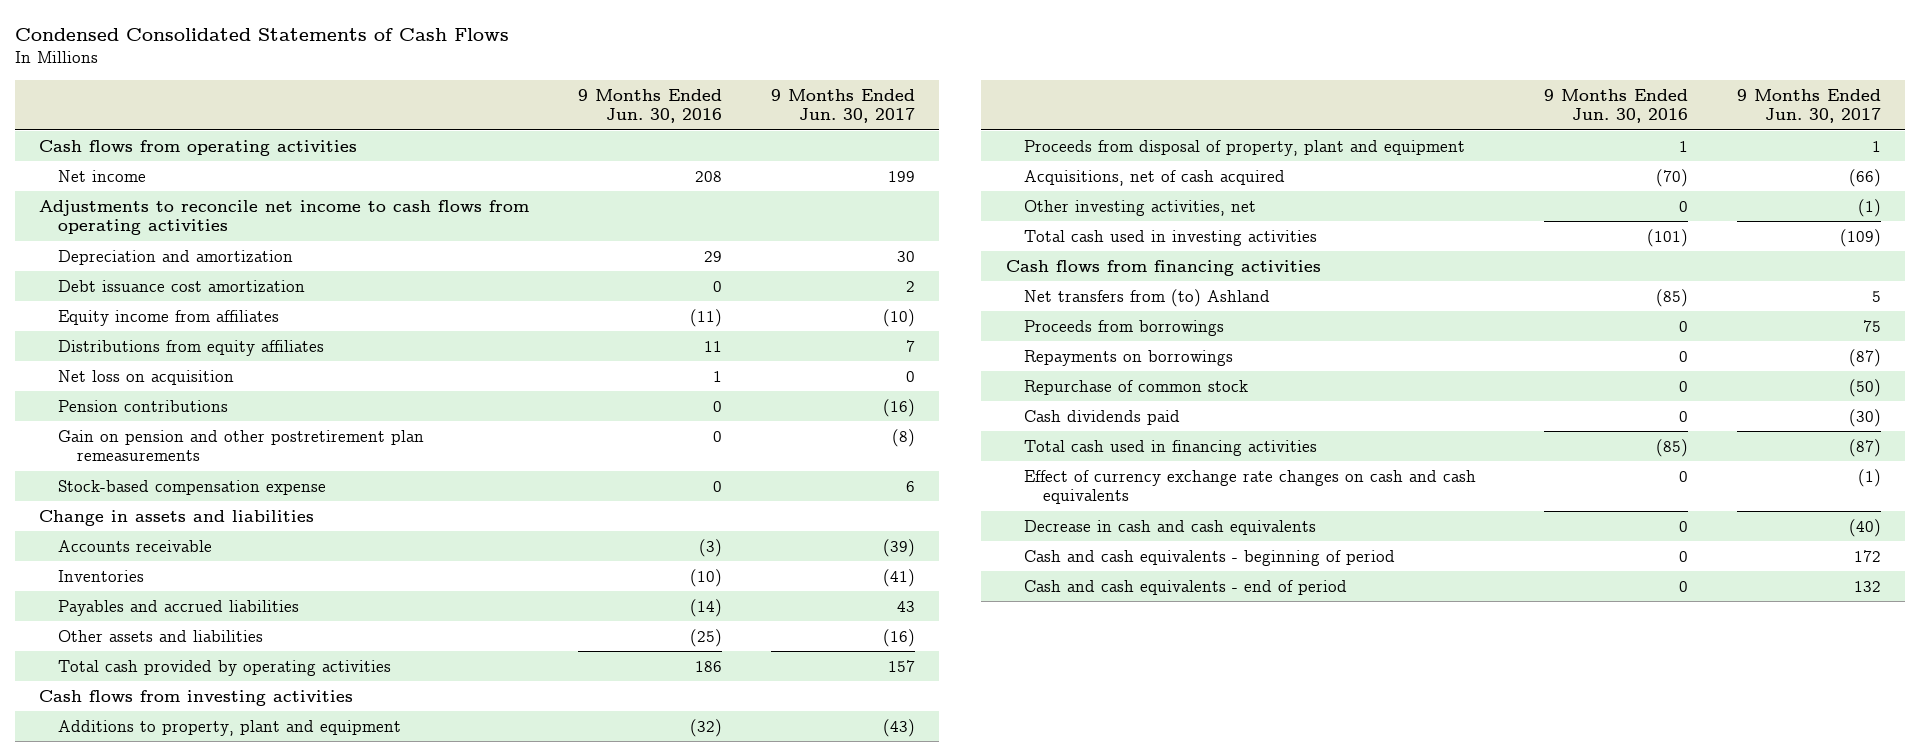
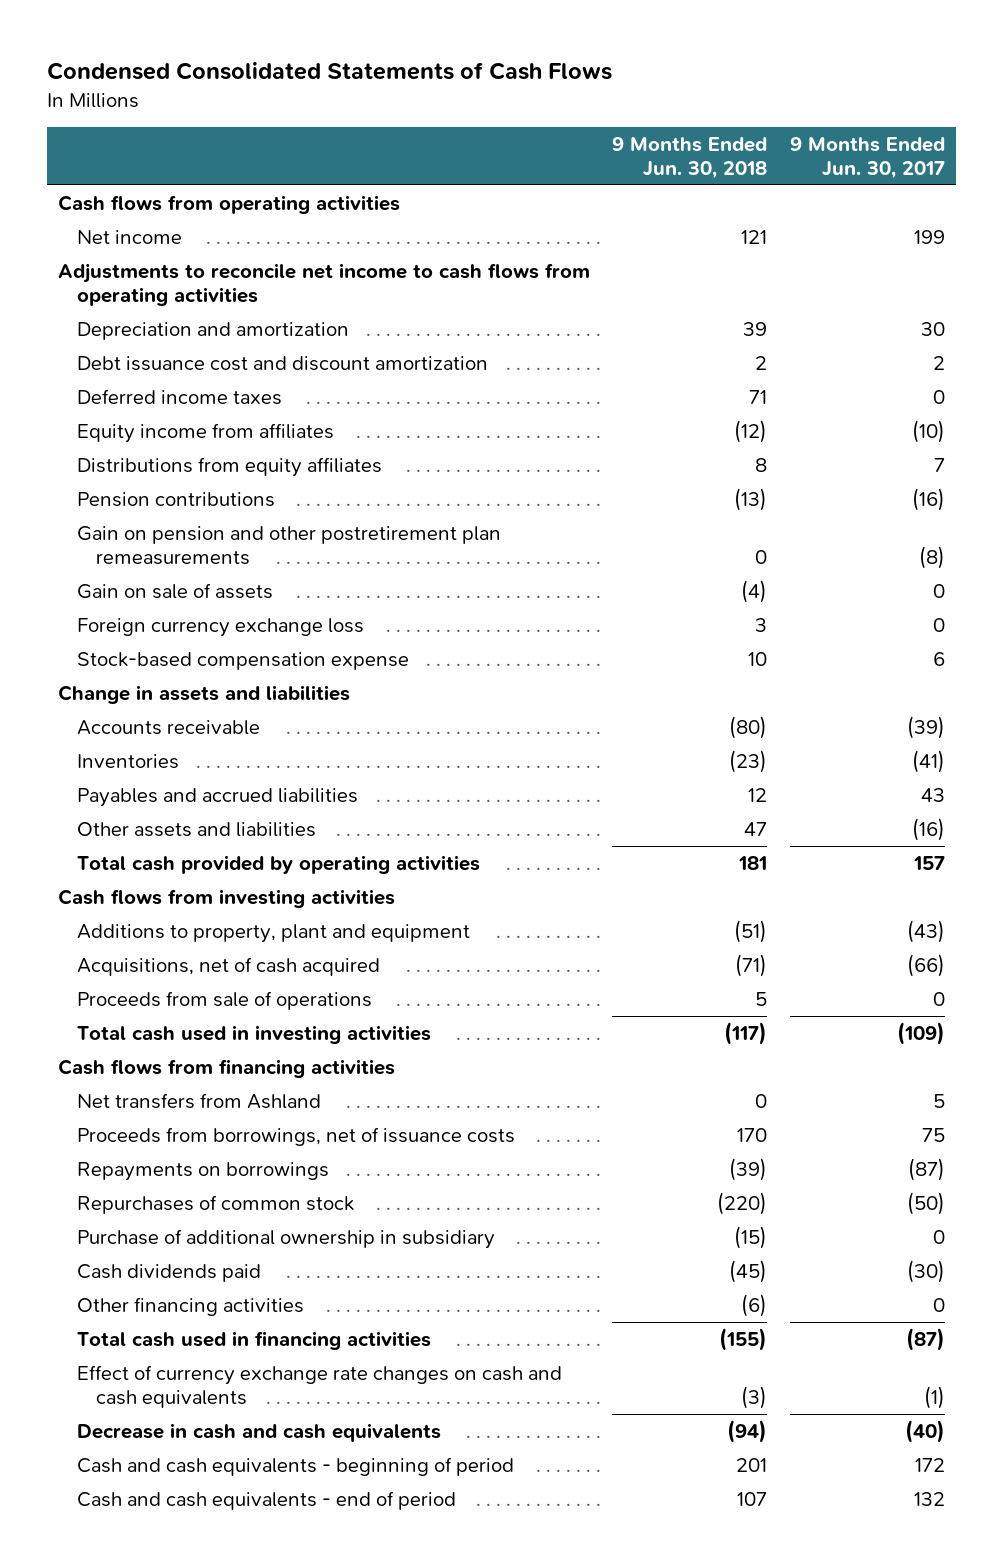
- | 9 Months Ended Jun. 30, 2016 | 9 Months Ended Jun. 30, 2017
+ | 9 Months Ended Jun. 30, 2018 | 9 Months Ended Jun. 30, 2017
- Debt issuance cost amortization | 0 | 2
+ Debt issuance cost and discount amortization | 2 | 2
+ Deferred income taxes | 71 | 0
- Net loss on acquisition | 1 | 0
+ Gain on sale of assets | (4) | 0
+ Foreign currency exchange loss | 3 | 0
- Proceeds from disposal of property, plant and equipment | 1 | 1
- Other investing activities, net | 0 | (1)
+ Proceeds from sale of operations | 5 | 0
- Net transfers from (to) Ashland | (85) | 5
- Proceeds from borrowings | 0 | 75
+ Net transfers from Ashland | 0 | 5
+ Proceeds from borrowings, net of issuance costs | 170 | 75
- Repurchase of common stock | 0 | (50)
+ Repurchases of common stock | (220) | (50)
+ Purchase of additional ownership in subsidiary | (15) | 0
+ Other financing activities | (6) | 0

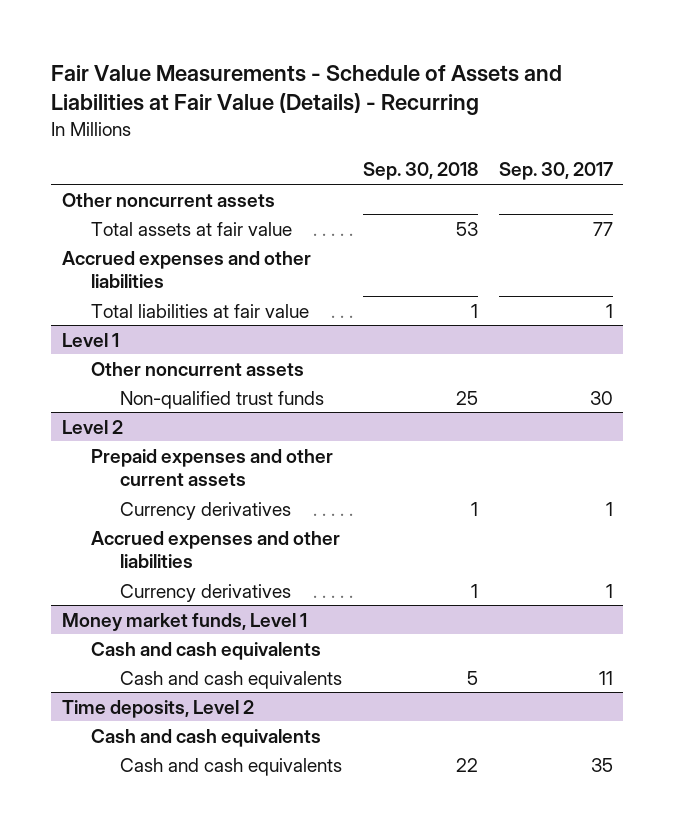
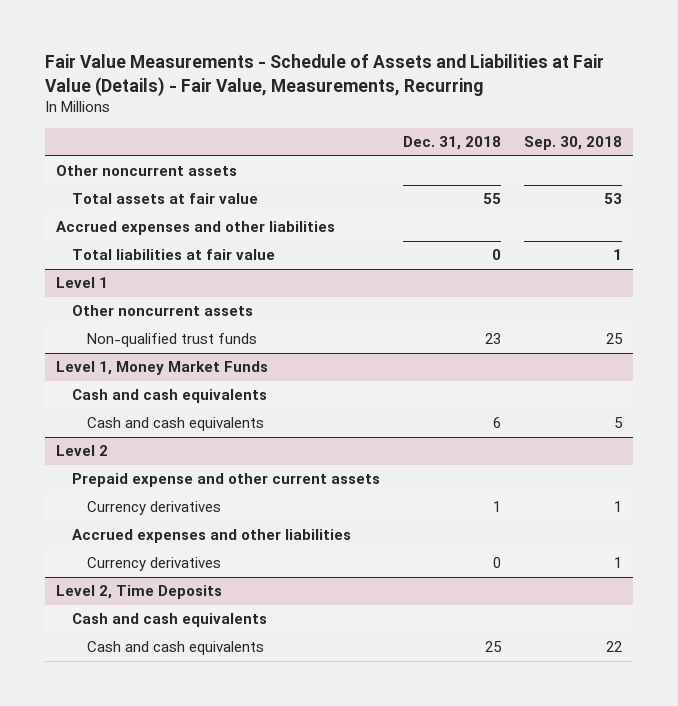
- Fair Value Measurements - Schedule of Assets and Liabilities at Fair Value (Details) - Recurring
+ Fair Value Measurements - Schedule of Assets and Liabilities at Fair Value (Details) - Fair Value, Measurements, Recurring
- | Sep. 30, 2018 | Sep. 30, 2017
+ | Dec. 31, 2018 | Sep. 30, 2018
+ Level 1, Money Market Funds
+ Cash and cash equivalents
+ Cash and cash equivalents | 6 | 5
@ Level 2
- Prepaid expenses and other current assets
+ Prepaid expense and other current assets
- Money market funds, Level 1
- Cash and cash equivalents
- Cash and cash equivalents | 5 | 11
- Time deposits, Level 2
+ Level 2, Time Deposits

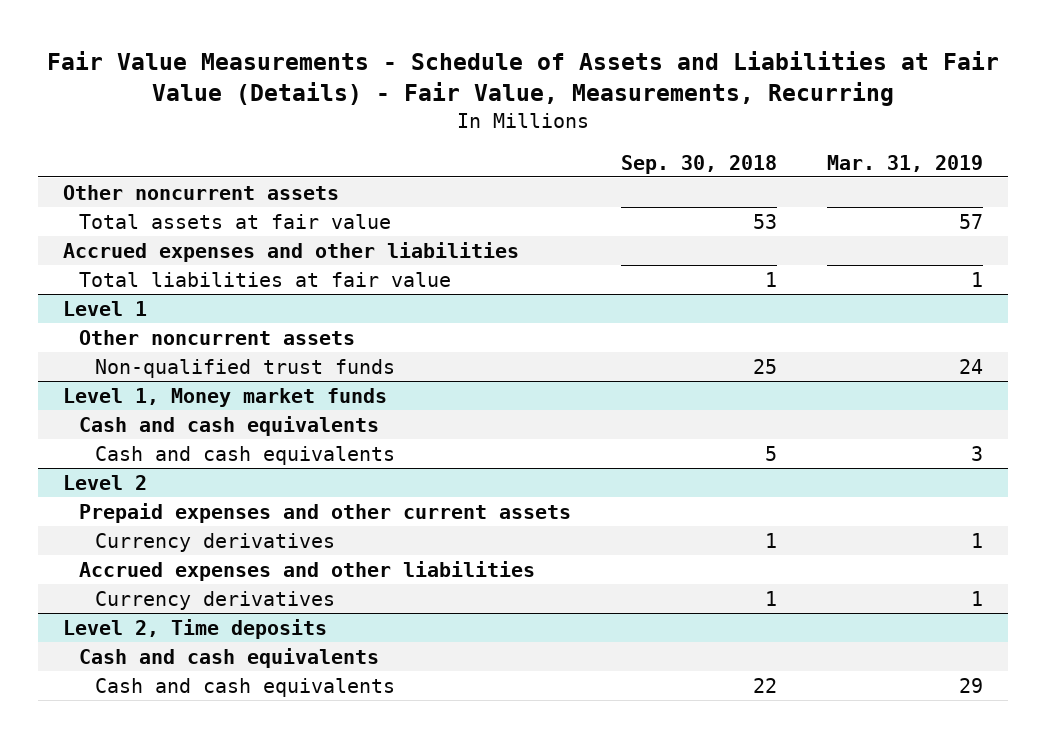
- | Dec. 31, 2018 | Sep. 30, 2018
+ | Sep. 30, 2018 | Mar. 31, 2019
- Level 1, Money Market Funds
+ Level 1, Money market funds
@ Level 2
- Prepaid expense and other current assets
+ Prepaid expenses and other current assets
- Level 2, Time Deposits
+ Level 2, Time deposits

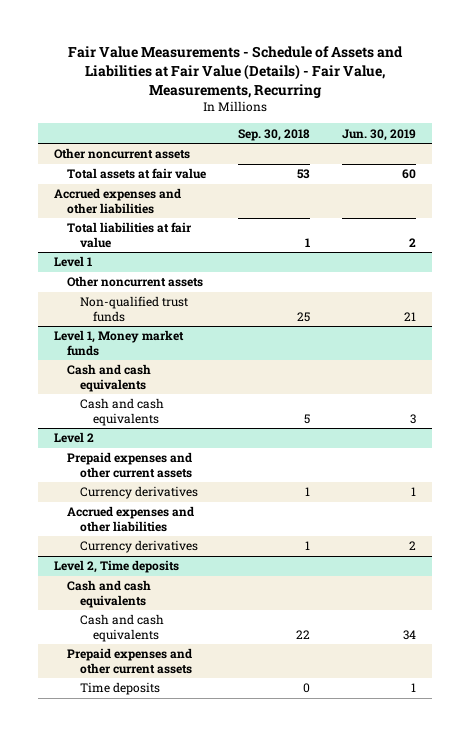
- | Sep. 30, 2018 | Mar. 31, 2019
+ | Sep. 30, 2018 | Jun. 30, 2019
@ Level 2, Time deposits
+ Prepaid expenses and other current assets
+ Time deposits | 0 | 1

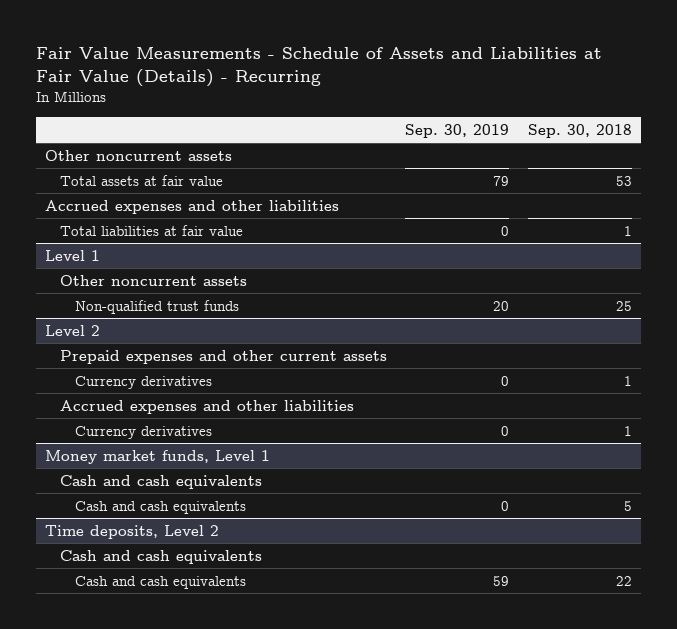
- Fair Value Measurements - Schedule of Assets and Liabilities at Fair Value (Details) - Fair Value, Measurements, Recurring
+ Fair Value Measurements - Schedule of Assets and Liabilities at Fair Value (Details) - Recurring
- | Sep. 30, 2018 | Jun. 30, 2019
+ | Sep. 30, 2019 | Sep. 30, 2018
- Level 1, Money market funds
- Cash and cash equivalents
- Cash and cash equivalents | 5 | 3
- Level 2, Time deposits
+ Money market funds, Level 1
+ Cash and cash equivalents | 0 | 5
+ Time deposits, Level 2
+ Cash and cash equivalents
- Prepaid expenses and other current assets
- Time deposits | 0 | 1

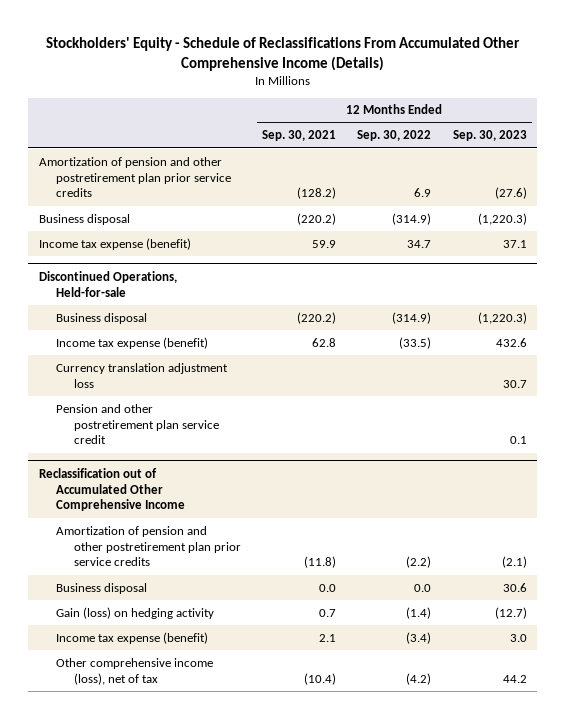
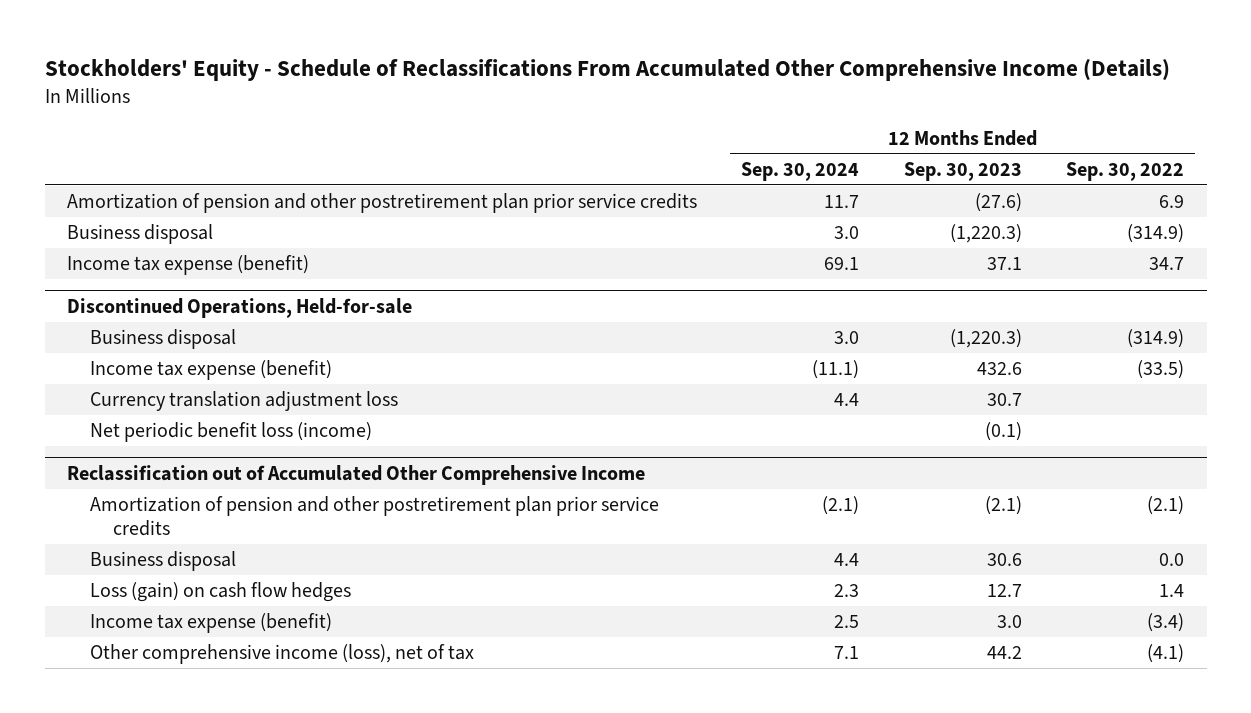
- | 12 Months Ended Sep. 30, 2021 | 12 Months Ended Sep. 30, 2022 | 12 Months Ended Sep. 30, 2023
+ | 12 Months Ended Sep. 30, 2024 | 12 Months Ended Sep. 30, 2023 | 12 Months Ended Sep. 30, 2022
@ Discontinued Operations, Held-for-sale
- Pension and other postretirement plan service credit | | | 0.1
+ Net periodic benefit loss (income) | | (0.1) |
@ Reclassification out of Accumulated Other Comprehensive Income
- Amortization of pension and other postretirement plan prior service credits | (11.8) | (2.2) | (2.1)
+ Amortization of pension and other postretirement plan prior service credits | (2.1) | (2.1) | (2.1)
- Gain (loss) on hedging activity | 0.7 | (1.4) | (12.7)
+ Loss (gain) on cash flow hedges | 2.3 | 12.7 | 1.4
- Other comprehensive income (loss), net of tax | (10.4) | (4.2) | 44.2
+ Other comprehensive income (loss), net of tax | 7.1 | 44.2 | (4.1)

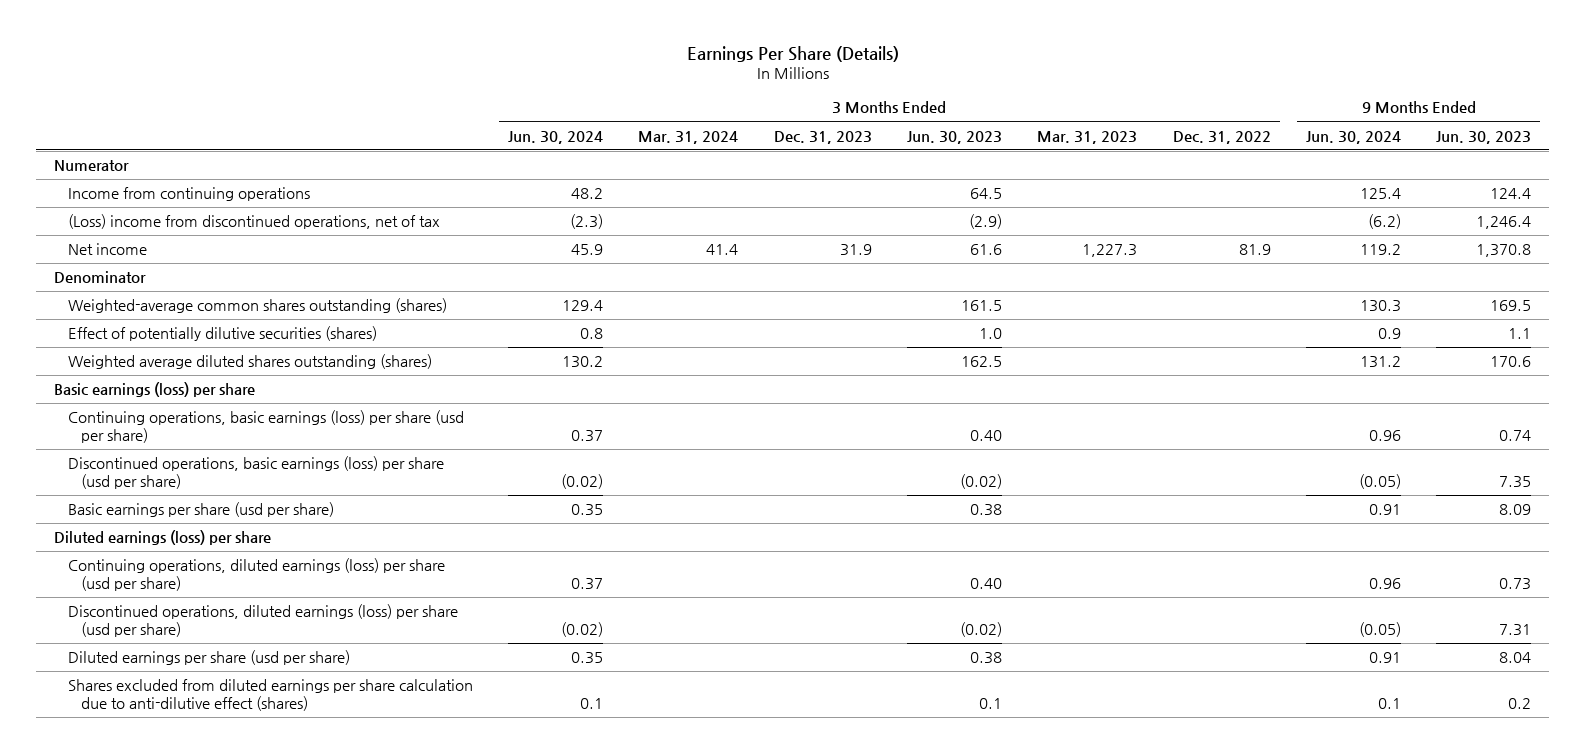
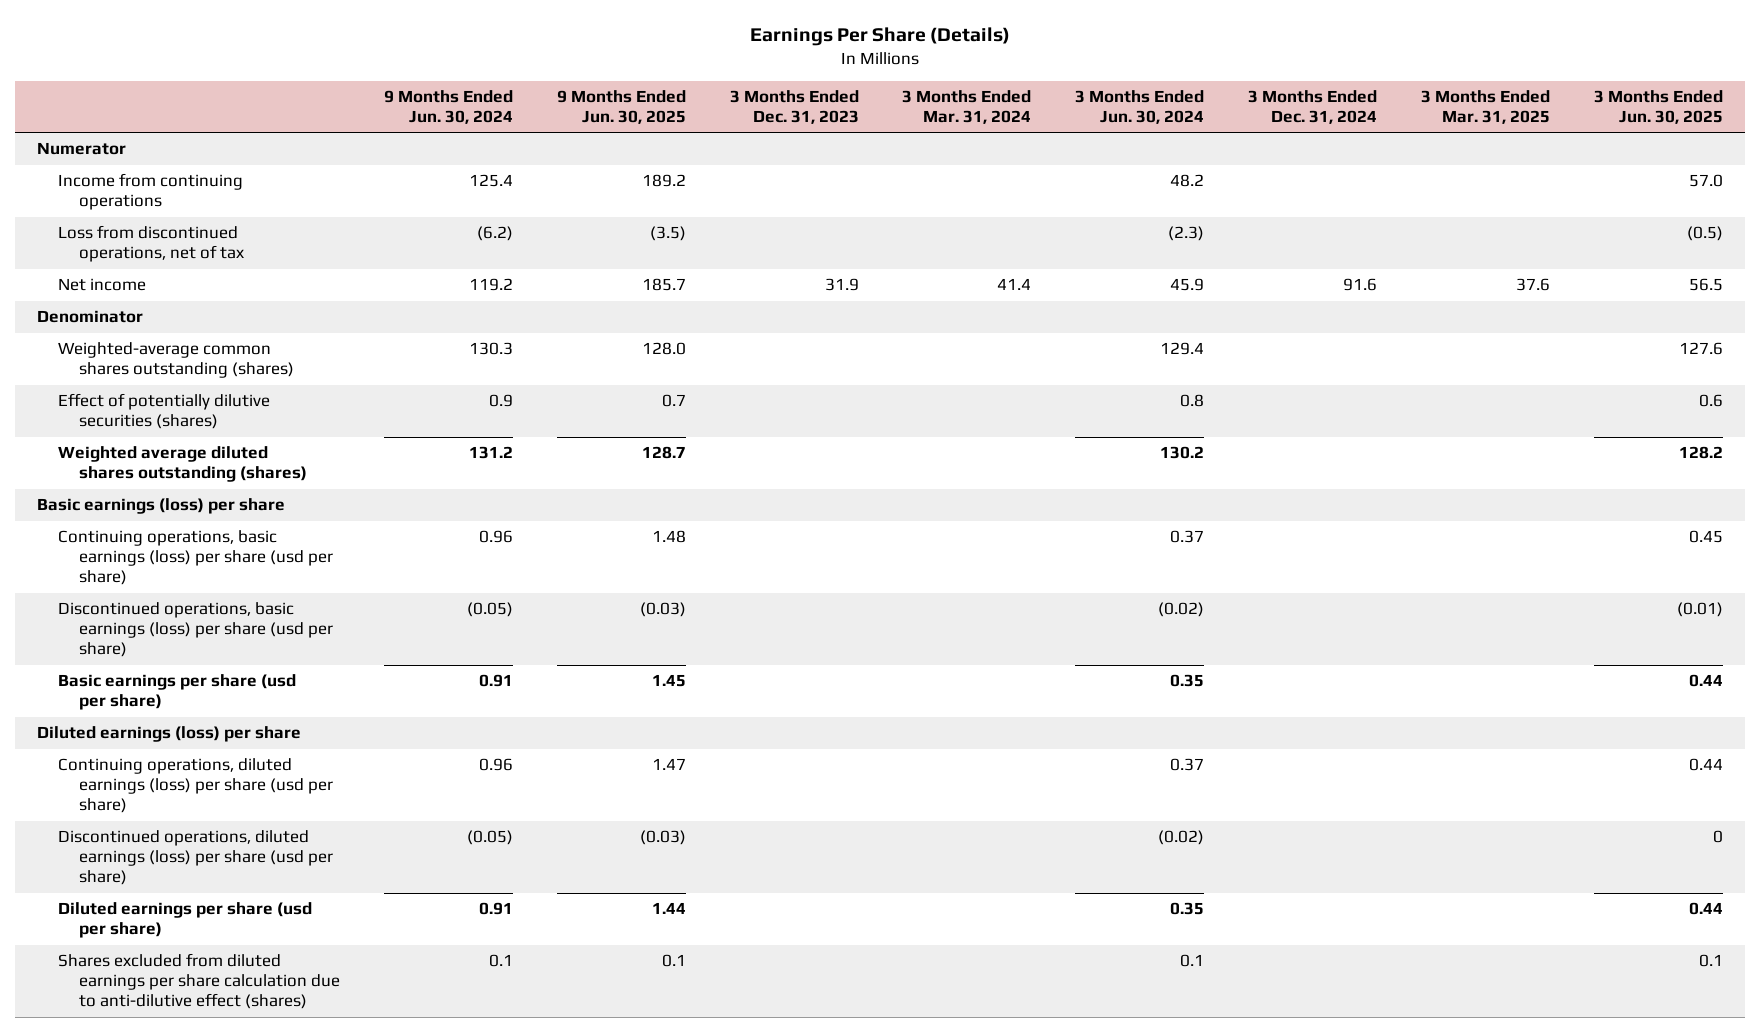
- | 3 Months Ended Jun. 30, 2024 | 3 Months Ended Mar. 31, 2024 | 3 Months Ended Dec. 31, 2023 | 3 Months Ended Jun. 30, 2023 | 3 Months Ended Mar. 31, 2023 | 3 Months Ended Dec. 31, 2022 | 9 Months Ended Jun. 30, 2024 | 9 Months Ended Jun. 30, 2023
+ | 9 Months Ended Jun. 30, 2024 | 9 Months Ended Jun. 30, 2025 | 3 Months Ended Dec. 31, 2023 | 3 Months Ended Mar. 31, 2024 | 3 Months Ended Jun. 30, 2024 | 3 Months Ended Dec. 31, 2024 | 3 Months Ended Mar. 31, 2025 | 3 Months Ended Jun. 30, 2025
- (Loss) income from discontinued operations, net of tax | (2.3) | | | (2.9) | | | (6.2) | 1,246.4
+ Loss from discontinued operations, net of tax | (6.2) | (3.5) | | | (2.3) | | | (0.5)

